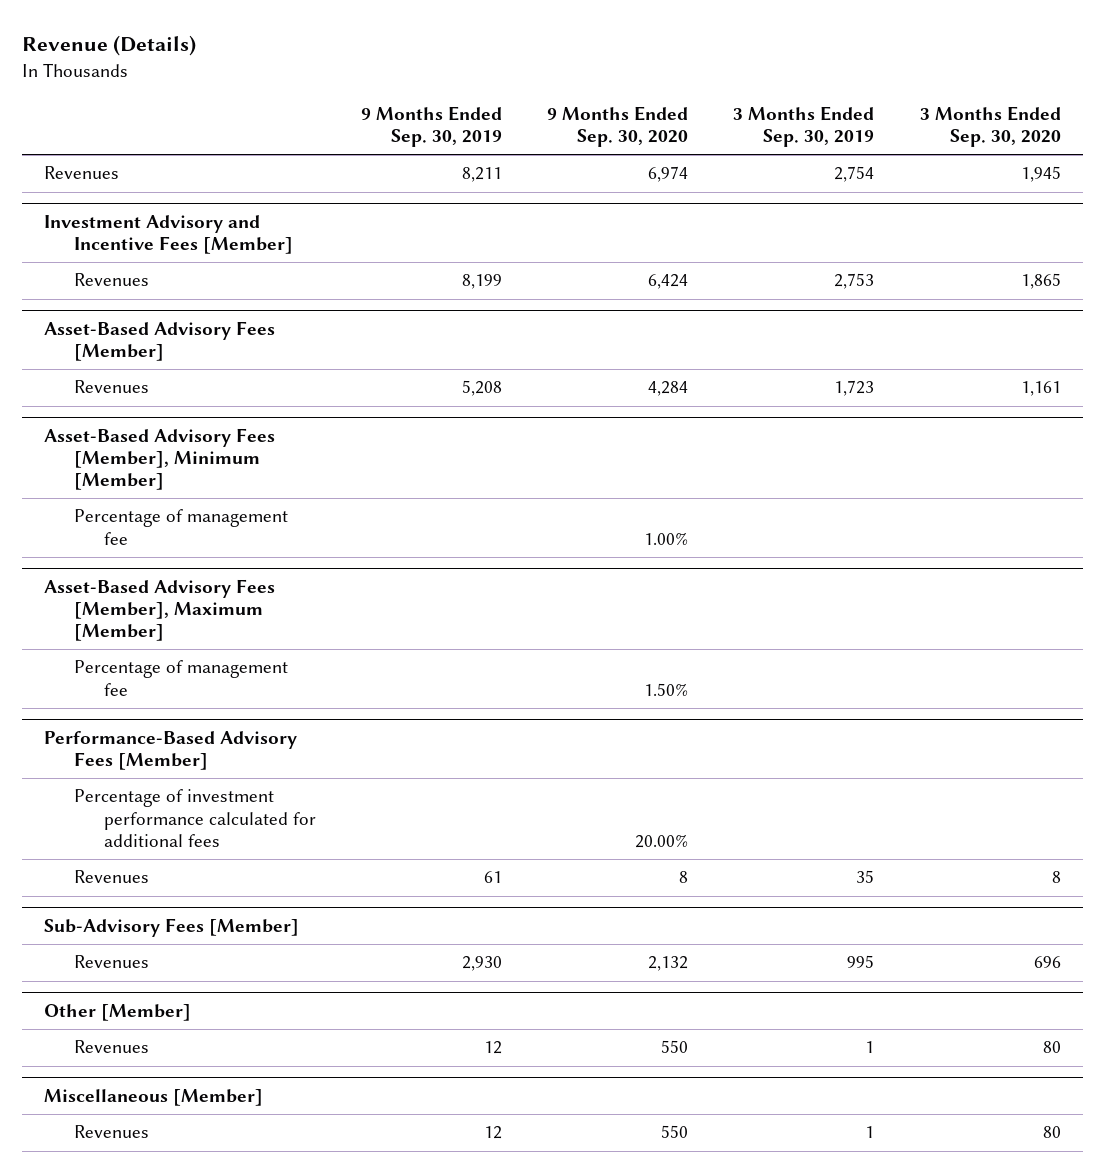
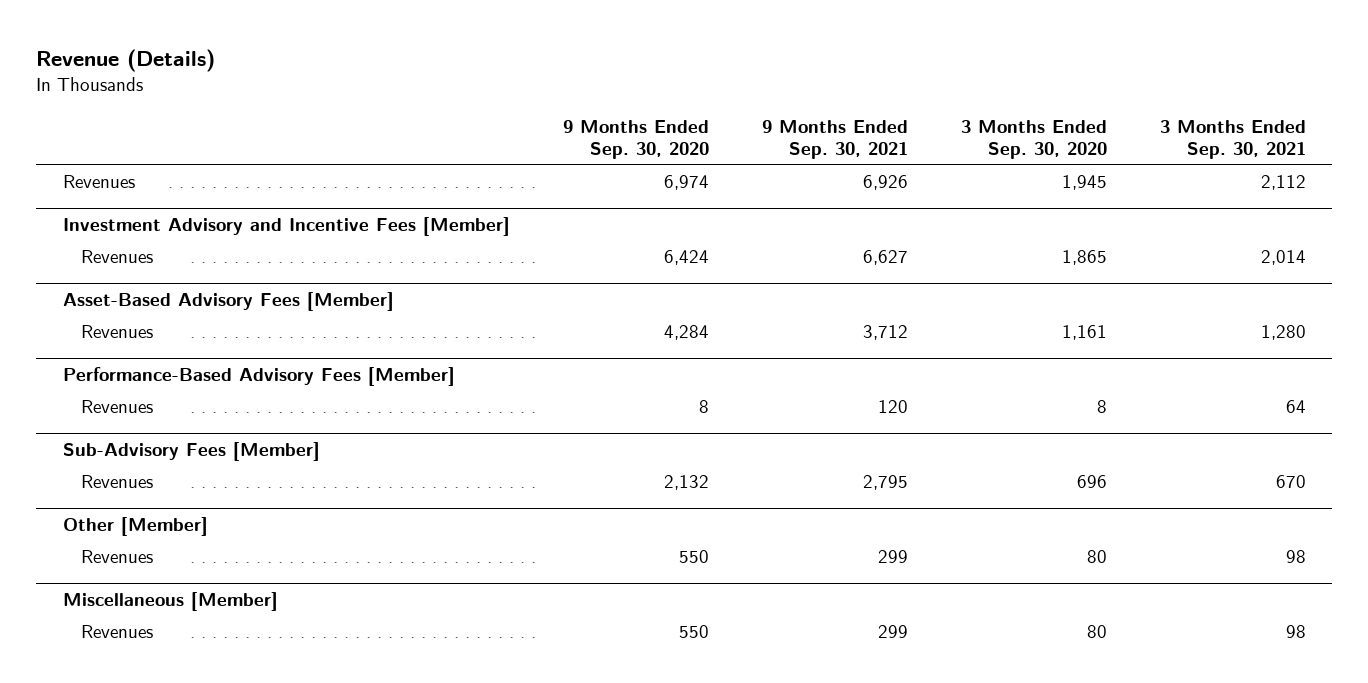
- | 9 Months Ended Sep. 30, 2019 | 9 Months Ended Sep. 30, 2020 | 3 Months Ended Sep. 30, 2019 | 3 Months Ended Sep. 30, 2020
+ | 9 Months Ended Sep. 30, 2020 | 9 Months Ended Sep. 30, 2021 | 3 Months Ended Sep. 30, 2020 | 3 Months Ended Sep. 30, 2021
- Asset-Based Advisory Fees [Member], Minimum [Member]
- Percentage of management fee | | 1.00% | |
- Asset-Based Advisory Fees [Member], Maximum [Member]
- Percentage of management fee | | 1.50% | |
@ Performance-Based Advisory Fees [Member]
- Percentage of investment performance calculated for additional fees | | 20.00% | |

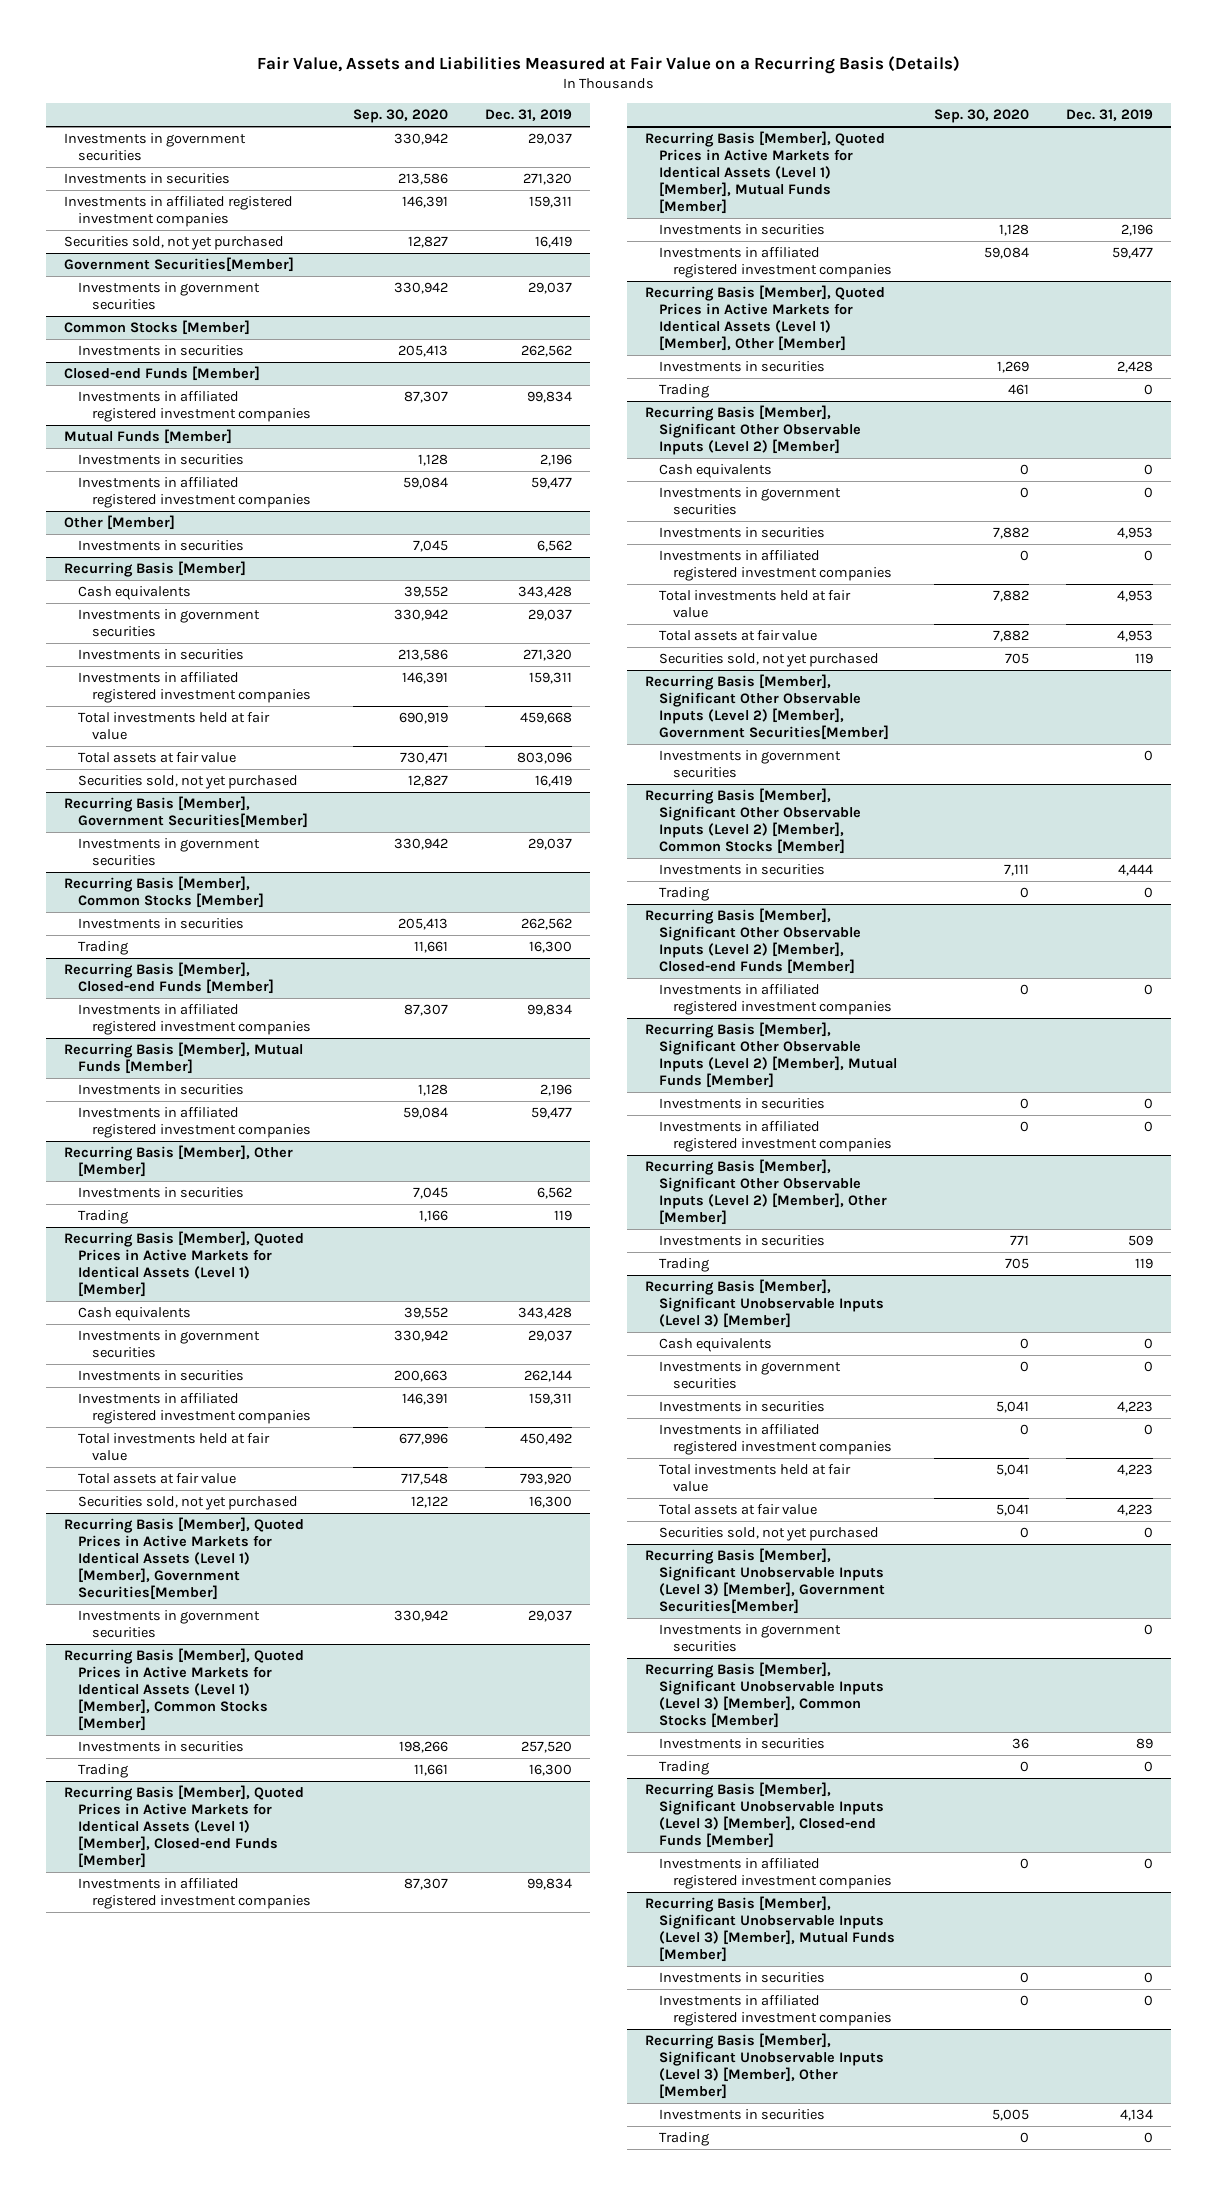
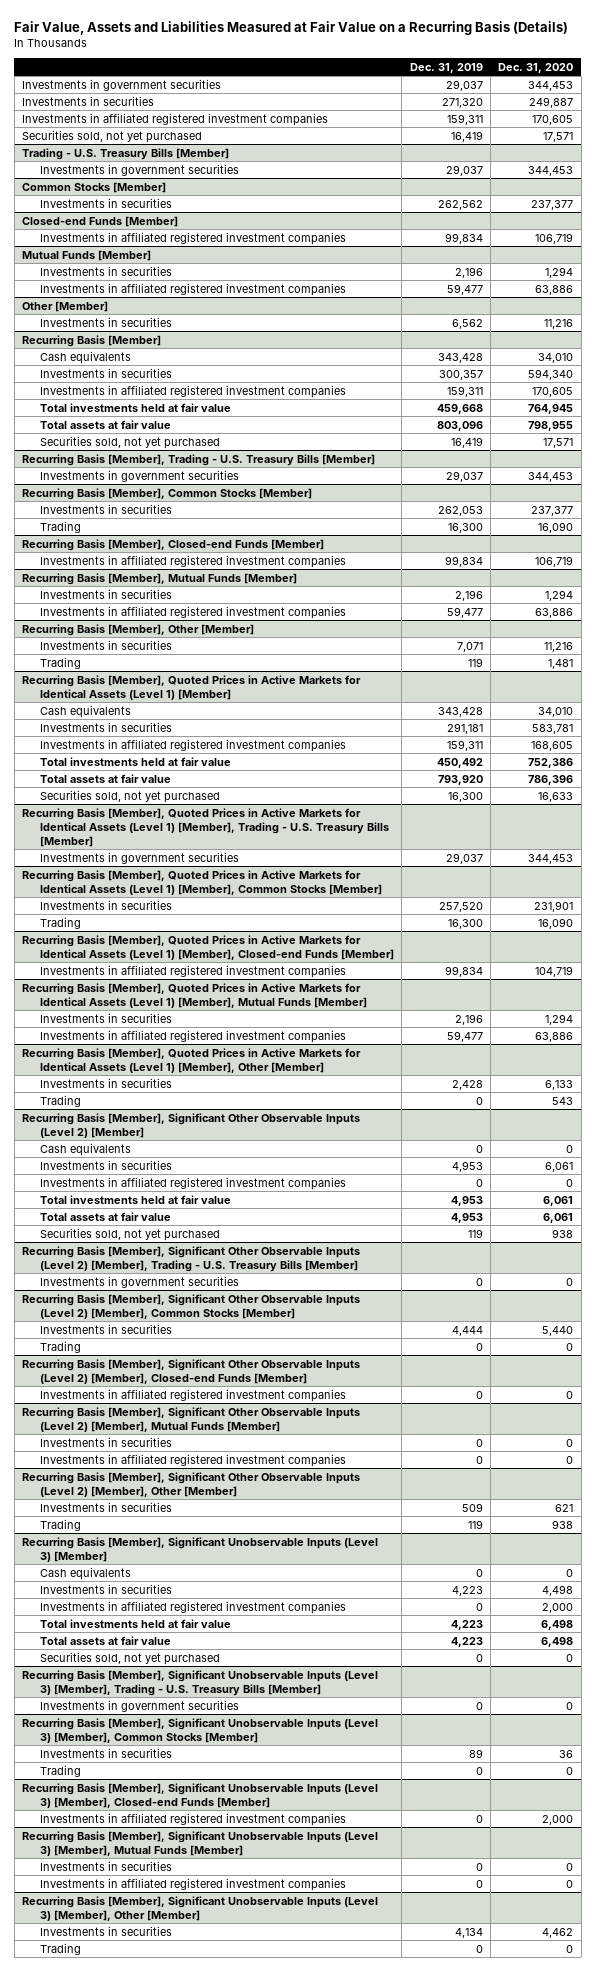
- | Sep. 30, 2020 | Dec. 31, 2019
+ | Dec. 31, 2019 | Dec. 31, 2020
- Government Securities[Member]
+ Trading - U.S. Treasury Bills [Member]
@ Recurring Basis [Member]
- Investments in government securities | 330,942 | 29,037
- Investments in securities | 213,586 | 271,320
+ Investments in securities | 300,357 | 594,340
- Recurring Basis [Member], Government Securities[Member]
+ Recurring Basis [Member], Trading - U.S. Treasury Bills [Member]
@ Recurring Basis [Member], Common Stocks [Member]
- Investments in securities | 205,413 | 262,562
+ Investments in securities | 262,053 | 237,377
@ Recurring Basis [Member], Other [Member]
- Investments in securities | 7,045 | 6,562
+ Investments in securities | 7,071 | 11,216
@ Recurring Basis [Member], Quoted Prices in Active Markets for Identical Assets (Level 1) [Member]
- Investments in government securities | 330,942 | 29,037
- Investments in securities | 200,663 | 262,144
+ Investments in securities | 291,181 | 583,781
- Recurring Basis [Member], Quoted Prices in Active Markets for Identical Assets (Level 1) [Member], Government Securities[Member]
+ Recurring Basis [Member], Quoted Prices in Active Markets for Identical Assets (Level 1) [Member], Trading - U.S. Treasury Bills [Member]
@ Recurring Basis [Member], Significant Other Observable Inputs (Level 2) [Member]
- Investments in government securities | 0 | 0
- Recurring Basis [Member], Significant Other Observable Inputs (Level 2) [Member], Government Securities[Member]
+ Recurring Basis [Member], Significant Other Observable Inputs (Level 2) [Member], Trading - U.S. Treasury Bills [Member]
@ Recurring Basis [Member], Significant Unobservable Inputs (Level 3) [Member]
- Investments in government securities | 0 | 0
- Recurring Basis [Member], Significant Unobservable Inputs (Level 3) [Member], Government Securities[Member]
+ Recurring Basis [Member], Significant Unobservable Inputs (Level 3) [Member], Trading - U.S. Treasury Bills [Member]

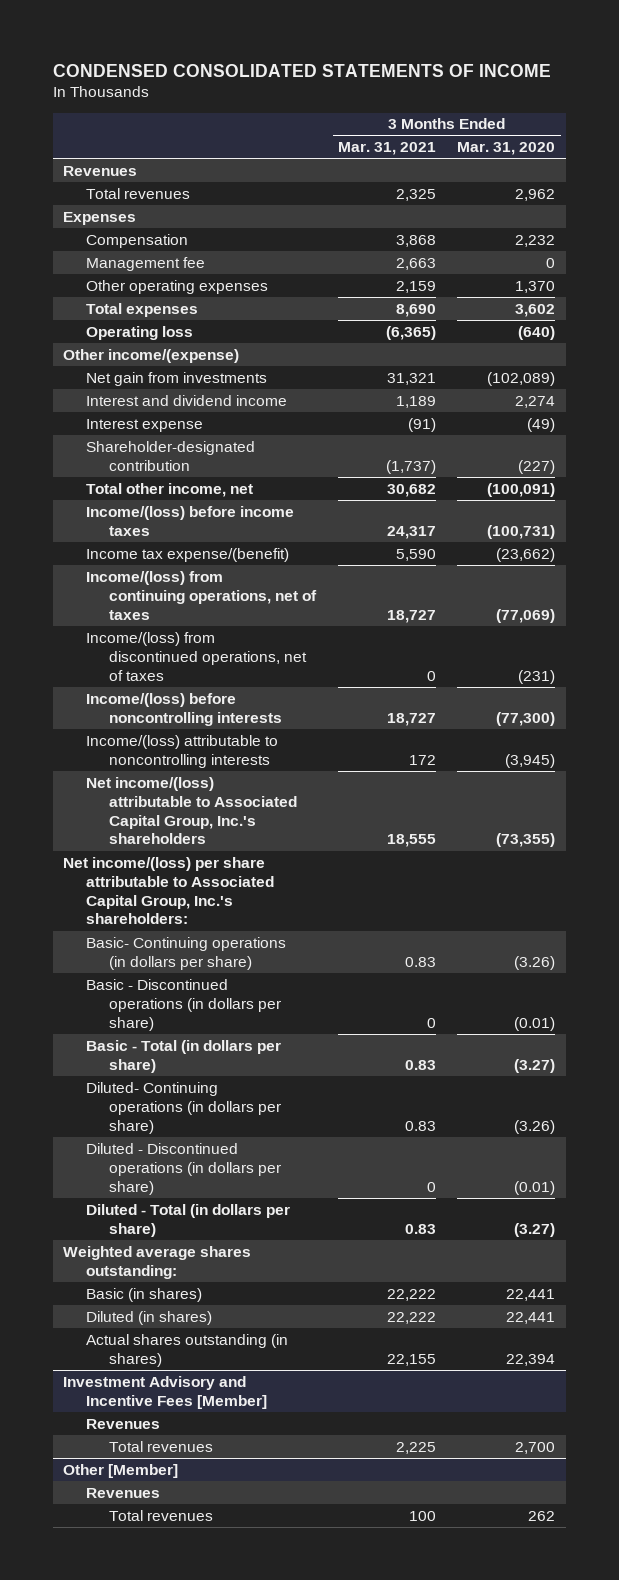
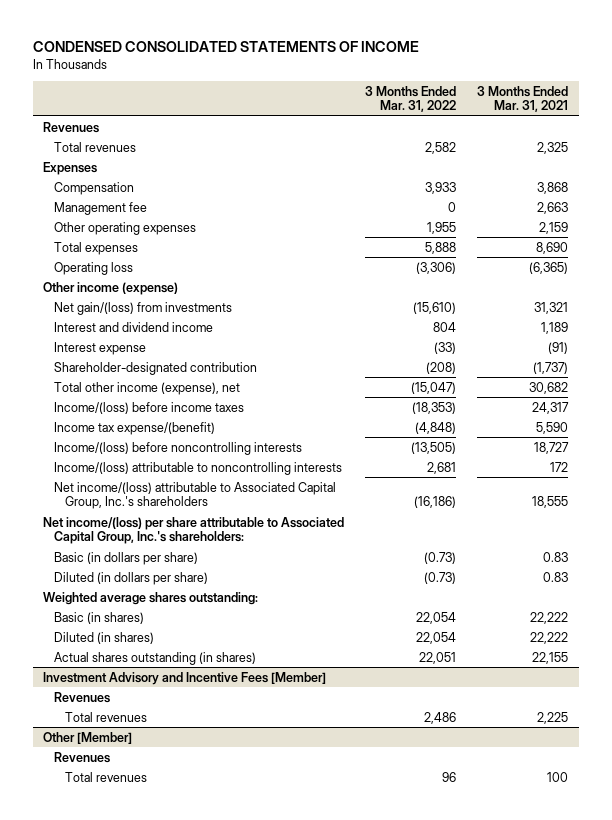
- | 3 Months Ended Mar. 31, 2021 | 3 Months Ended Mar. 31, 2020
+ | 3 Months Ended Mar. 31, 2022 | 3 Months Ended Mar. 31, 2021
- Other income/(expense)
- Net gain from investments | 31,321 | (102,089)
+ Other income (expense)
+ Net gain/(loss) from investments | (15,610) | 31,321
- Total other income, net | 30,682 | (100,091)
+ Total other income (expense), net | (15,047) | 30,682
- Income/(loss) from continuing operations, net of taxes | 18,727 | (77,069)
- Income/(loss) from discontinued operations, net of taxes | 0 | (231)
- Basic- Continuing operations (in dollars per share) | 0.83 | (3.26)
- Basic - Discontinued operations (in dollars per share) | 0 | (0.01)
- Basic - Total (in dollars per share) | 0.83 | (3.27)
- Diluted- Continuing operations (in dollars per share) | 0.83 | (3.26)
- Diluted - Discontinued operations (in dollars per share) | 0 | (0.01)
- Diluted - Total (in dollars per share) | 0.83 | (3.27)
+ Basic (in dollars per share) | (0.73) | 0.83
+ Diluted (in dollars per share) | (0.73) | 0.83

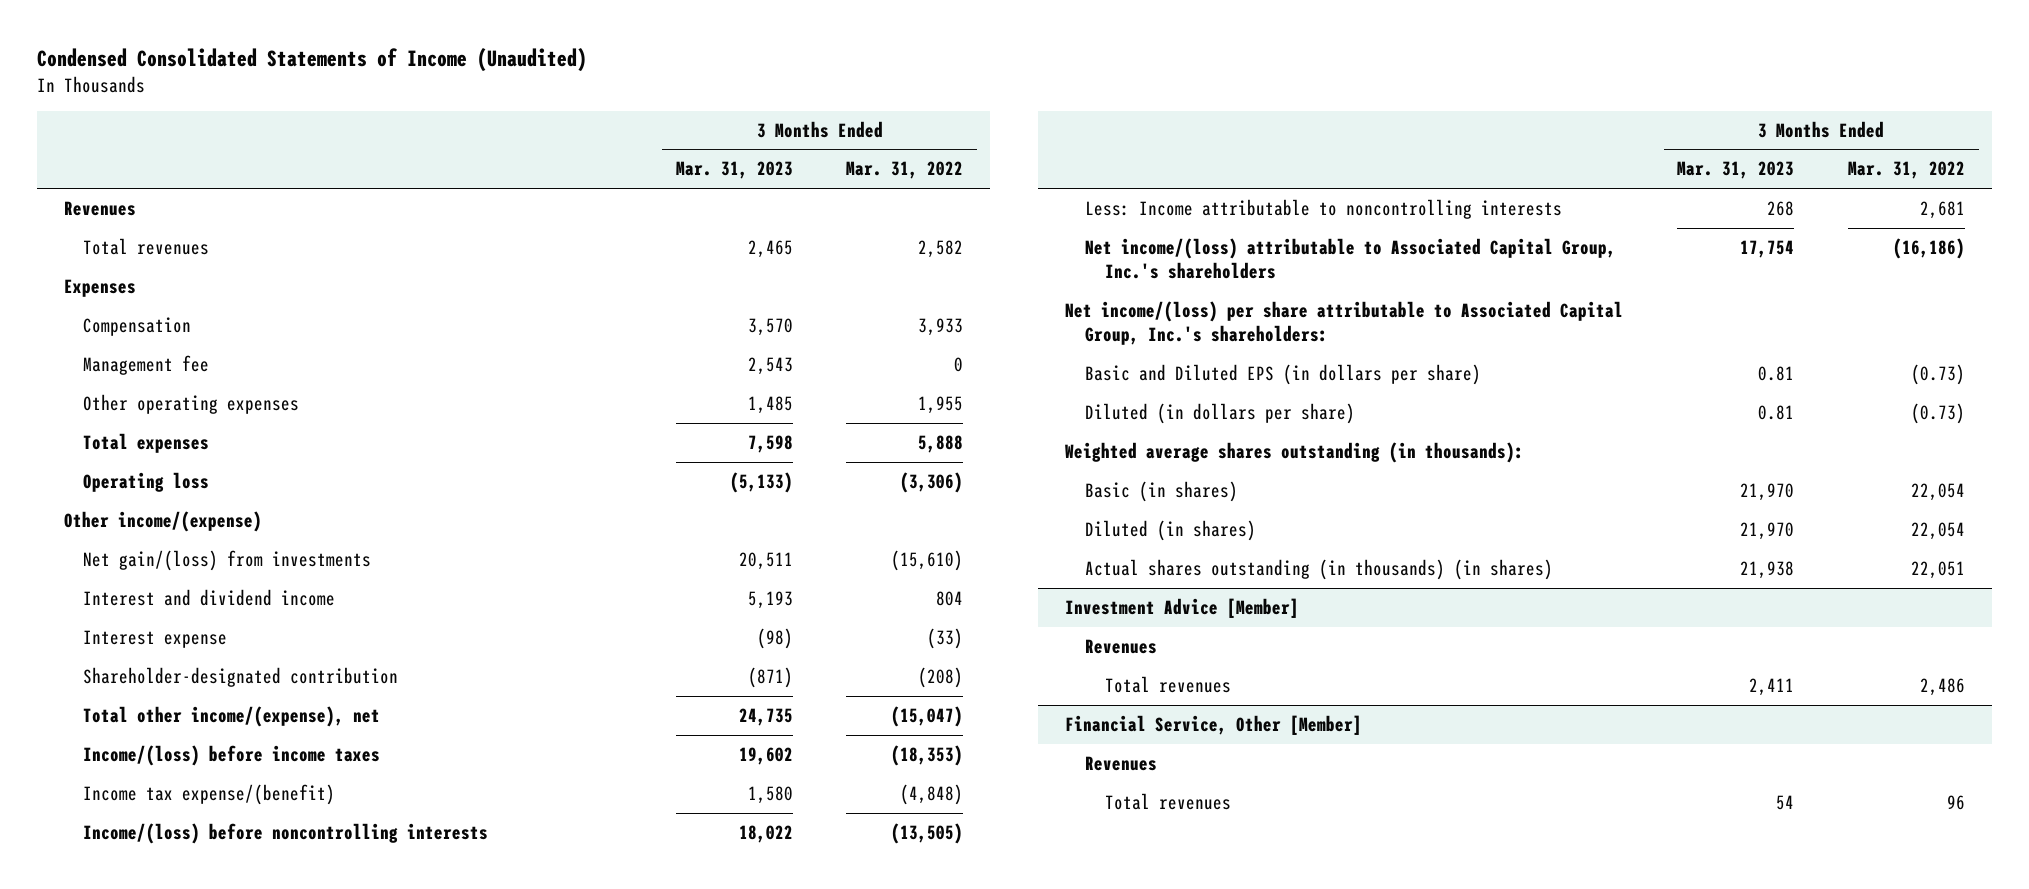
- CONDENSED CONSOLIDATED STATEMENTS OF INCOME
+ Condensed Consolidated Statements of Income (Unaudited)
- | 3 Months Ended Mar. 31, 2022 | 3 Months Ended Mar. 31, 2021
+ | 3 Months Ended Mar. 31, 2023 | 3 Months Ended Mar. 31, 2022
- Other income (expense)
+ Other income/(expense)
- Total other income (expense), net | (15,047) | 30,682
+ Total other income/(expense), net | 24,735 | (15,047)
- Income/(loss) attributable to noncontrolling interests | 2,681 | 172
+ Less: Income attributable to noncontrolling interests | 268 | 2,681
- Basic (in dollars per share) | (0.73) | 0.83
+ Basic and Diluted EPS (in dollars per share) | 0.81 | (0.73)
- Weighted average shares outstanding:
+ Weighted average shares outstanding (in thousands):
- Actual shares outstanding (in shares) | 22,051 | 22,155
- Investment Advisory and Incentive Fees [Member]
+ Actual shares outstanding (in thousands) (in shares) | 21,938 | 22,051
+ Investment Advice [Member]
- Other [Member]
+ Financial Service, Other [Member]

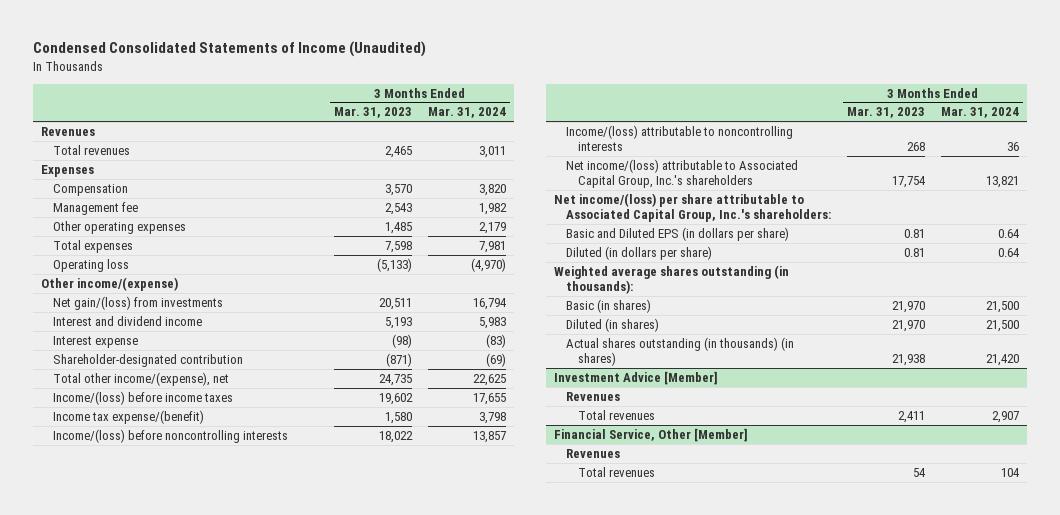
- | 3 Months Ended Mar. 31, 2023 | 3 Months Ended Mar. 31, 2022
+ | 3 Months Ended Mar. 31, 2023 | 3 Months Ended Mar. 31, 2024
- Less: Income attributable to noncontrolling interests | 268 | 2,681
+ Income/(loss) attributable to noncontrolling interests | 268 | 36

